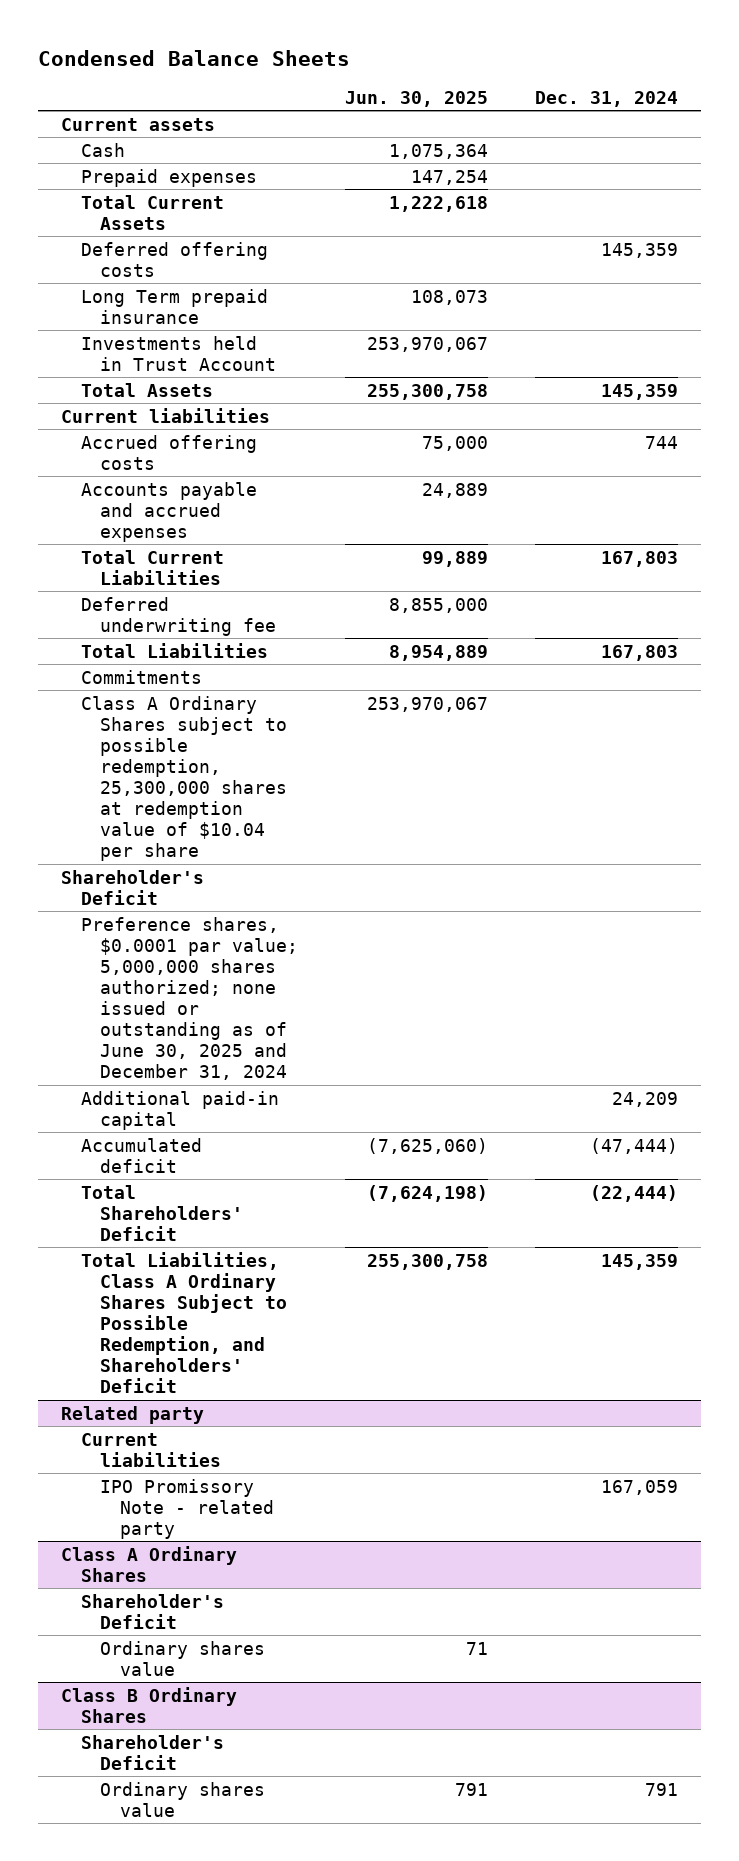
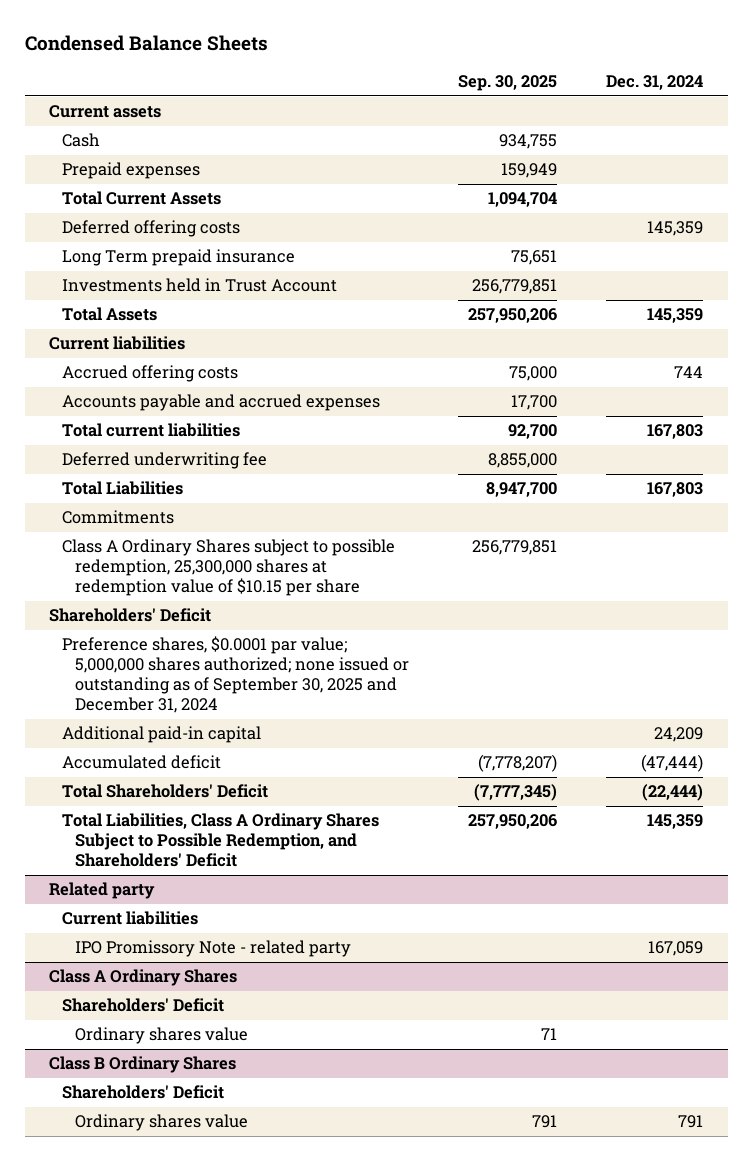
- | Jun. 30, 2025 | Dec. 31, 2024
+ | Sep. 30, 2025 | Dec. 31, 2024
- Total Current Liabilities | 99,889 | 167,803
+ Total current liabilities | 92,700 | 167,803
- Class A Ordinary Shares subject to possible redemption, 25,300,000 shares at redemption value of $10.04 per share | 253,970,067 |
- Shareholder's Deficit
- Preference shares, $0.0001 par value; 5,000,000 shares authorized; none issued or outstanding as of June 30, 2025 and December 31, 2024
+ Class A Ordinary Shares subject to possible redemption, 25,300,000 shares at redemption value of $10.15 per share | 256,779,851 |
+ Shareholders' Deficit
+ Preference shares, $0.0001 par value; 5,000,000 shares authorized; none issued or outstanding as of September 30, 2025 and December 31, 2024
@ Class A Ordinary Shares
- Shareholder's Deficit
+ Shareholders' Deficit
@ Class B Ordinary Shares
- Shareholder's Deficit
+ Shareholders' Deficit

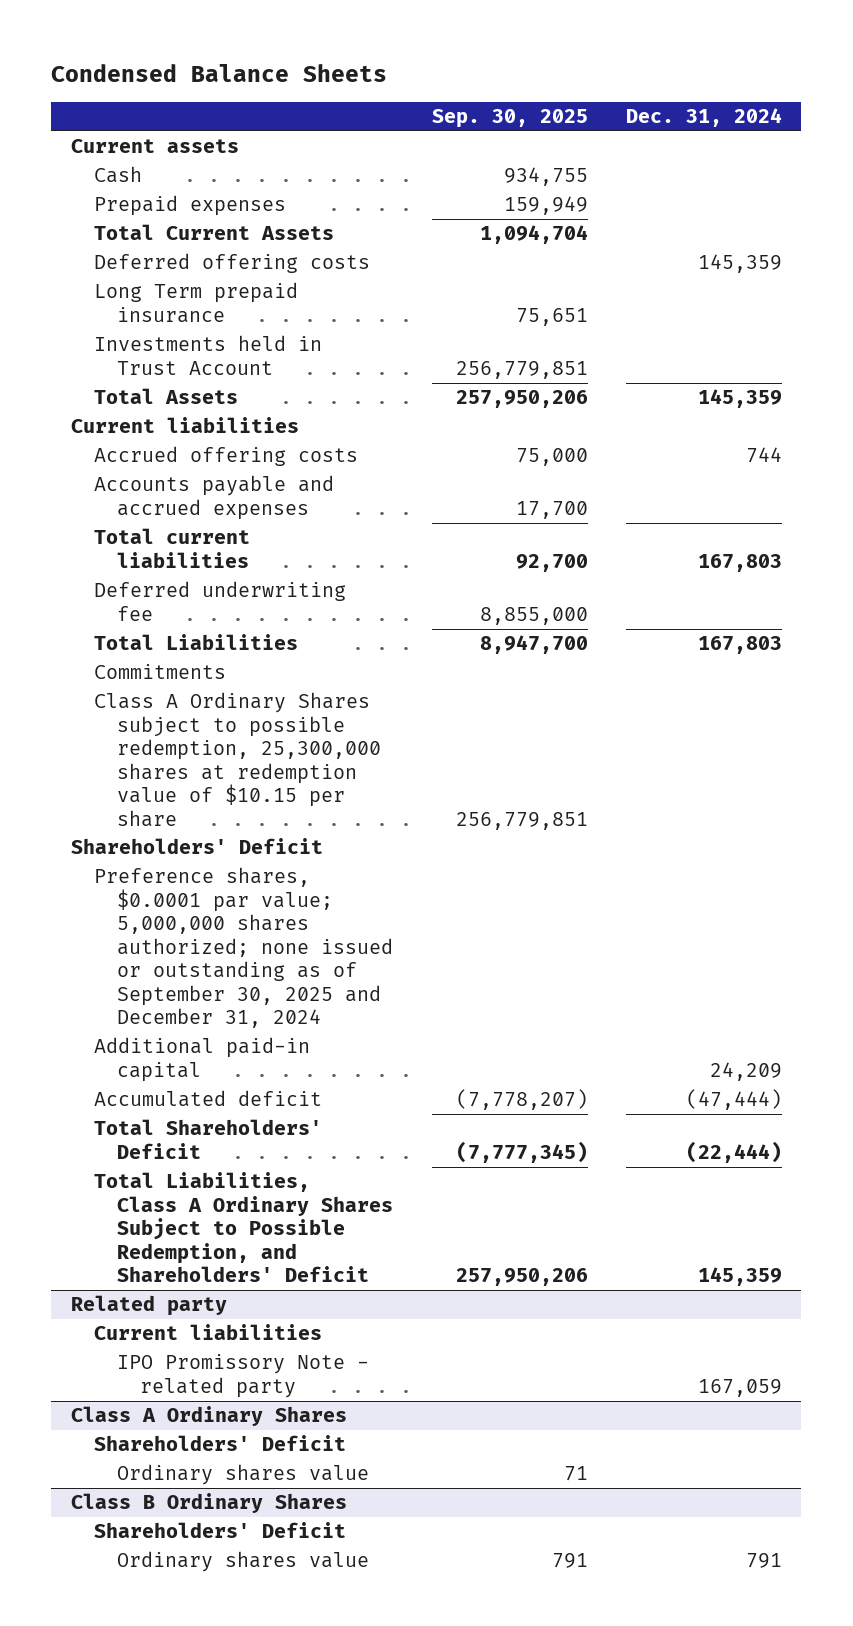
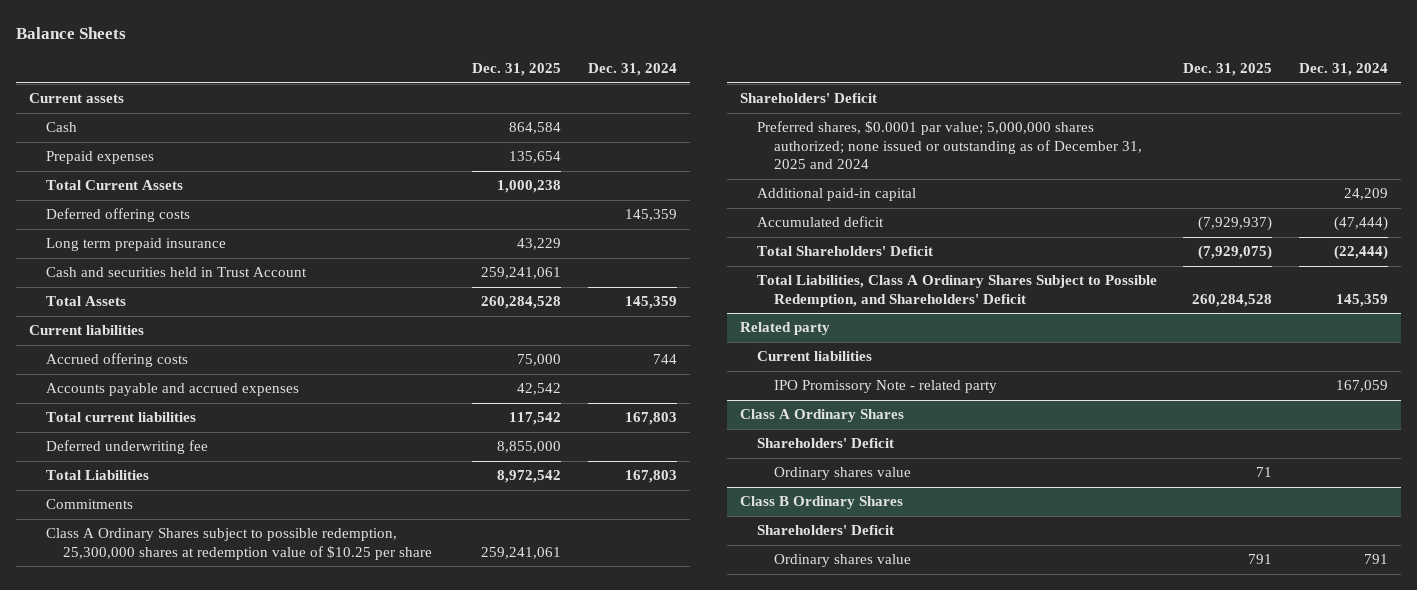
- Condensed Balance Sheets
+ Balance Sheets
- | Sep. 30, 2025 | Dec. 31, 2024
+ | Dec. 31, 2025 | Dec. 31, 2024
- Long Term prepaid insurance | 75,651 |
- Investments held in Trust Account | 256,779,851 |
+ Long term prepaid insurance | 43,229 |
+ Cash and securities held in Trust Account | 259,241,061 |
- Class A Ordinary Shares subject to possible redemption, 25,300,000 shares at redemption value of $10.15 per share | 256,779,851 |
+ Class A Ordinary Shares subject to possible redemption, 25,300,000 shares at redemption value of $10.25 per share | 259,241,061 |
- Preference shares, $0.0001 par value; 5,000,000 shares authorized; none issued or outstanding as of September 30, 2025 and December 31, 2024
+ Preferred shares, $0.0001 par value; 5,000,000 shares authorized; none issued or outstanding as of December 31, 2025 and 2024

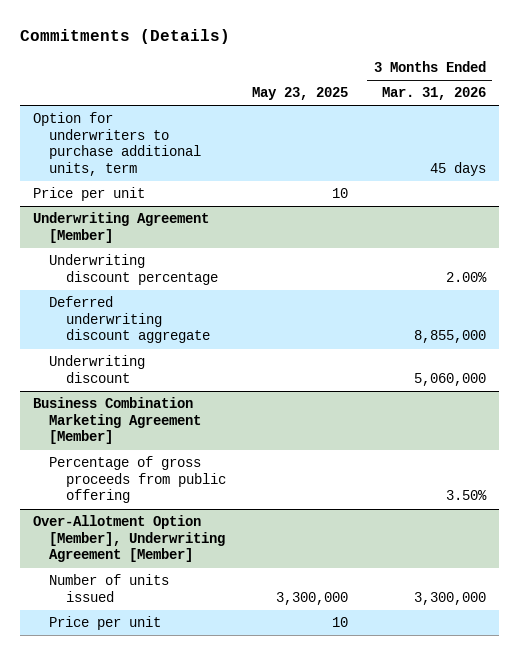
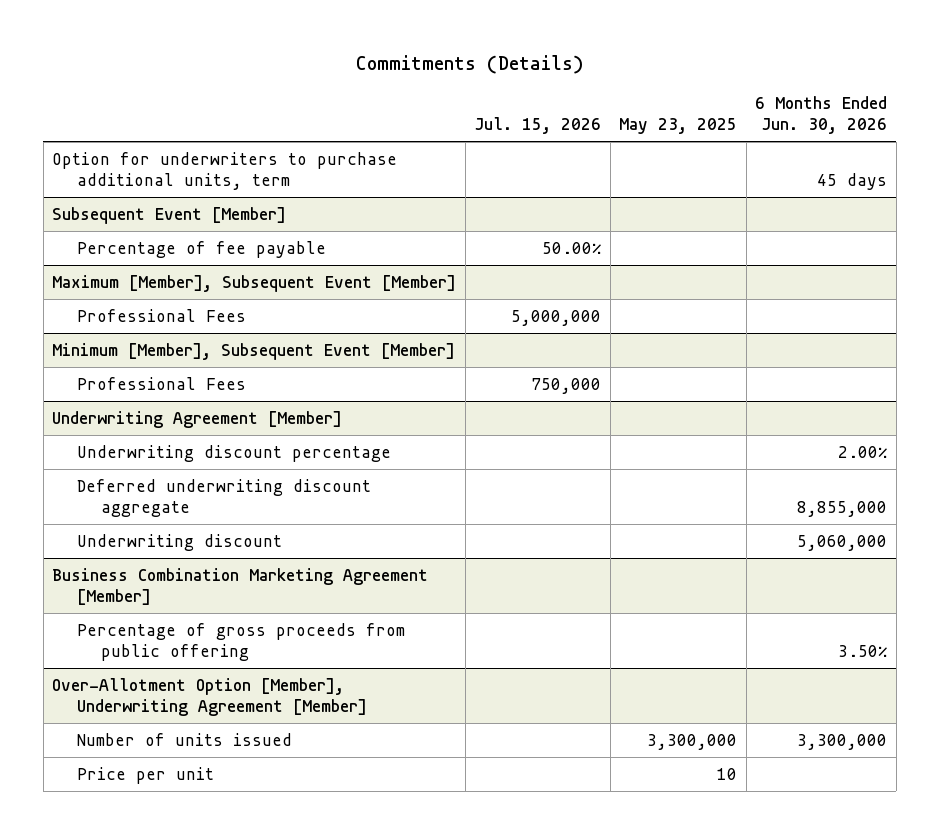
- | May 23, 2025 | 3 Months Ended Mar. 31, 2026
+ | Jul. 15, 2026 | May 23, 2025 | 6 Months Ended Jun. 30, 2026
- Price per unit | 10 |
+ Subsequent Event [Member]
+ Percentage of fee payable | 50.00% | |
+ Maximum [Member], Subsequent Event [Member]
+ Professional Fees | 5,000,000 | |
+ Minimum [Member], Subsequent Event [Member]
+ Professional Fees | 750,000 | |

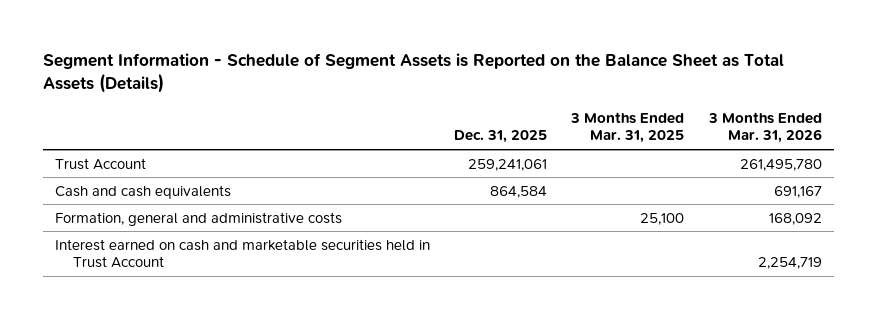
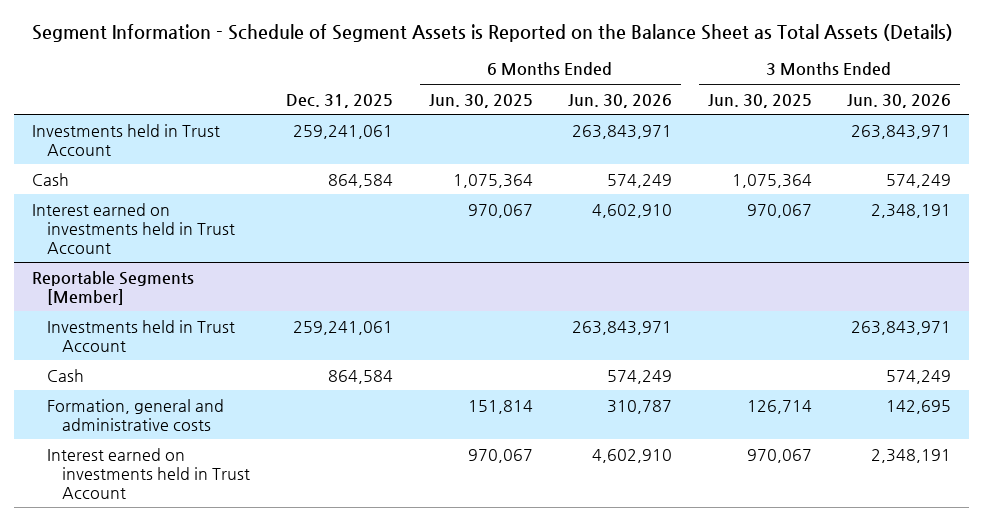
- | Dec. 31, 2025 | 3 Months Ended Mar. 31, 2025 | 3 Months Ended Mar. 31, 2026
+ | Dec. 31, 2025 | 6 Months Ended Jun. 30, 2025 | 6 Months Ended Jun. 30, 2026 | 3 Months Ended Jun. 30, 2025 | 3 Months Ended Jun. 30, 2026
- Trust Account | 259,241,061 | | 261,495,780
- Cash and cash equivalents | 864,584 | | 691,167
- Formation, general and administrative costs | | 25,100 | 168,092
- Interest earned on cash and marketable securities held in Trust Account | | | 2,254,719
+ Investments held in Trust Account | 259,241,061 | | 263,843,971 | | 263,843,971
+ Cash | 864,584 | 1,075,364 | 574,249 | 1,075,364 | 574,249
+ Interest earned on investments held in Trust Account | | 970,067 | 4,602,910 | 970,067 | 2,348,191
+ Reportable Segments [Member]
+ Investments held in Trust Account | 259,241,061 | | 263,843,971 | | 263,843,971
+ Cash | 864,584 | | 574,249 | | 574,249
+ Formation, general and administrative costs | | 151,814 | 310,787 | 126,714 | 142,695
+ Interest earned on investments held in Trust Account | | 970,067 | 4,602,910 | 970,067 | 2,348,191

